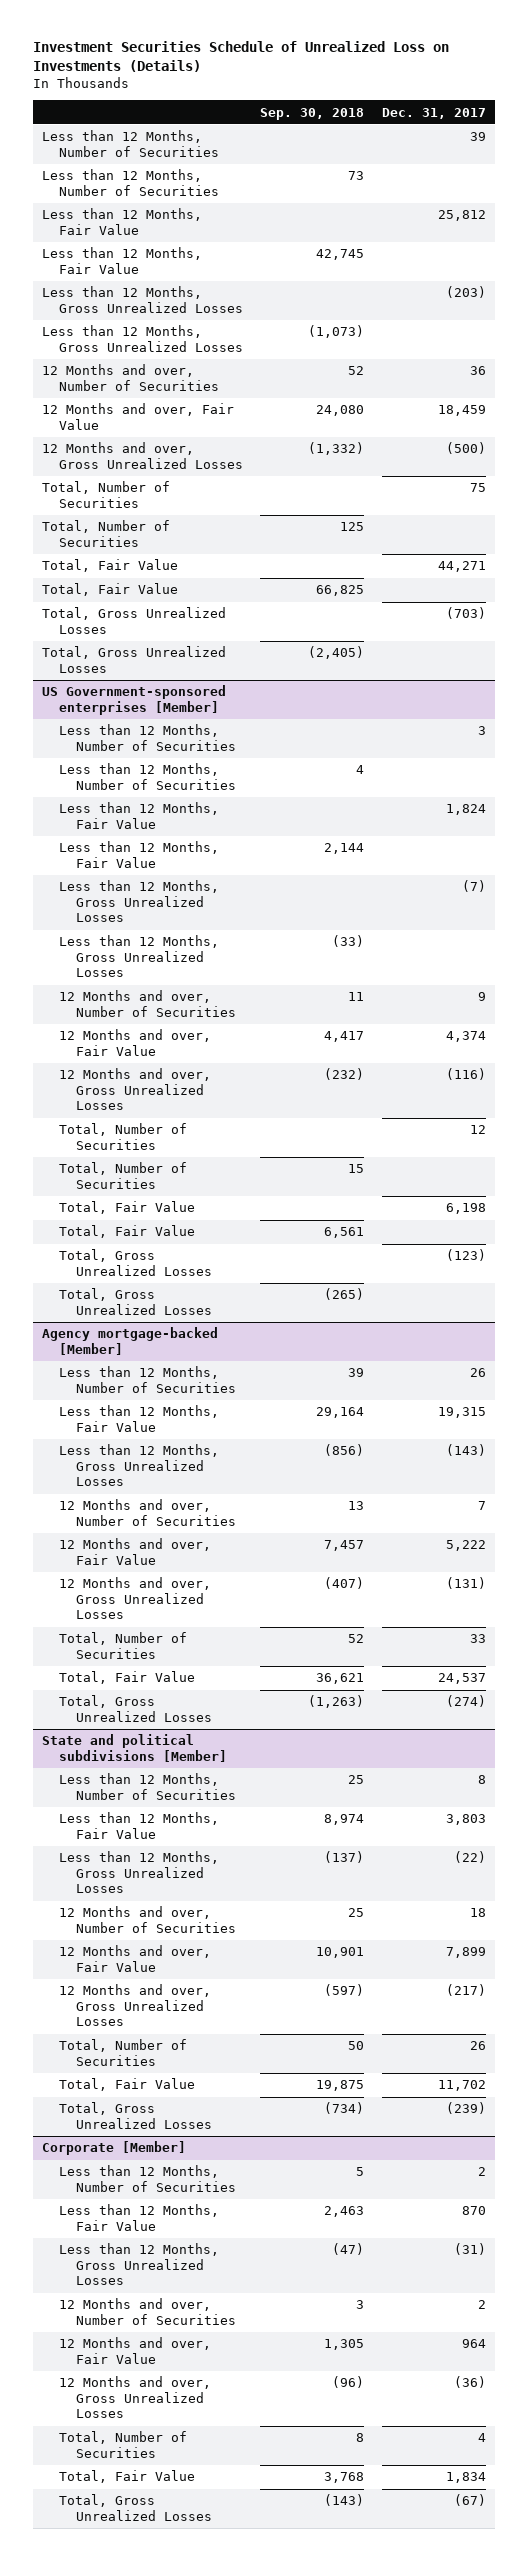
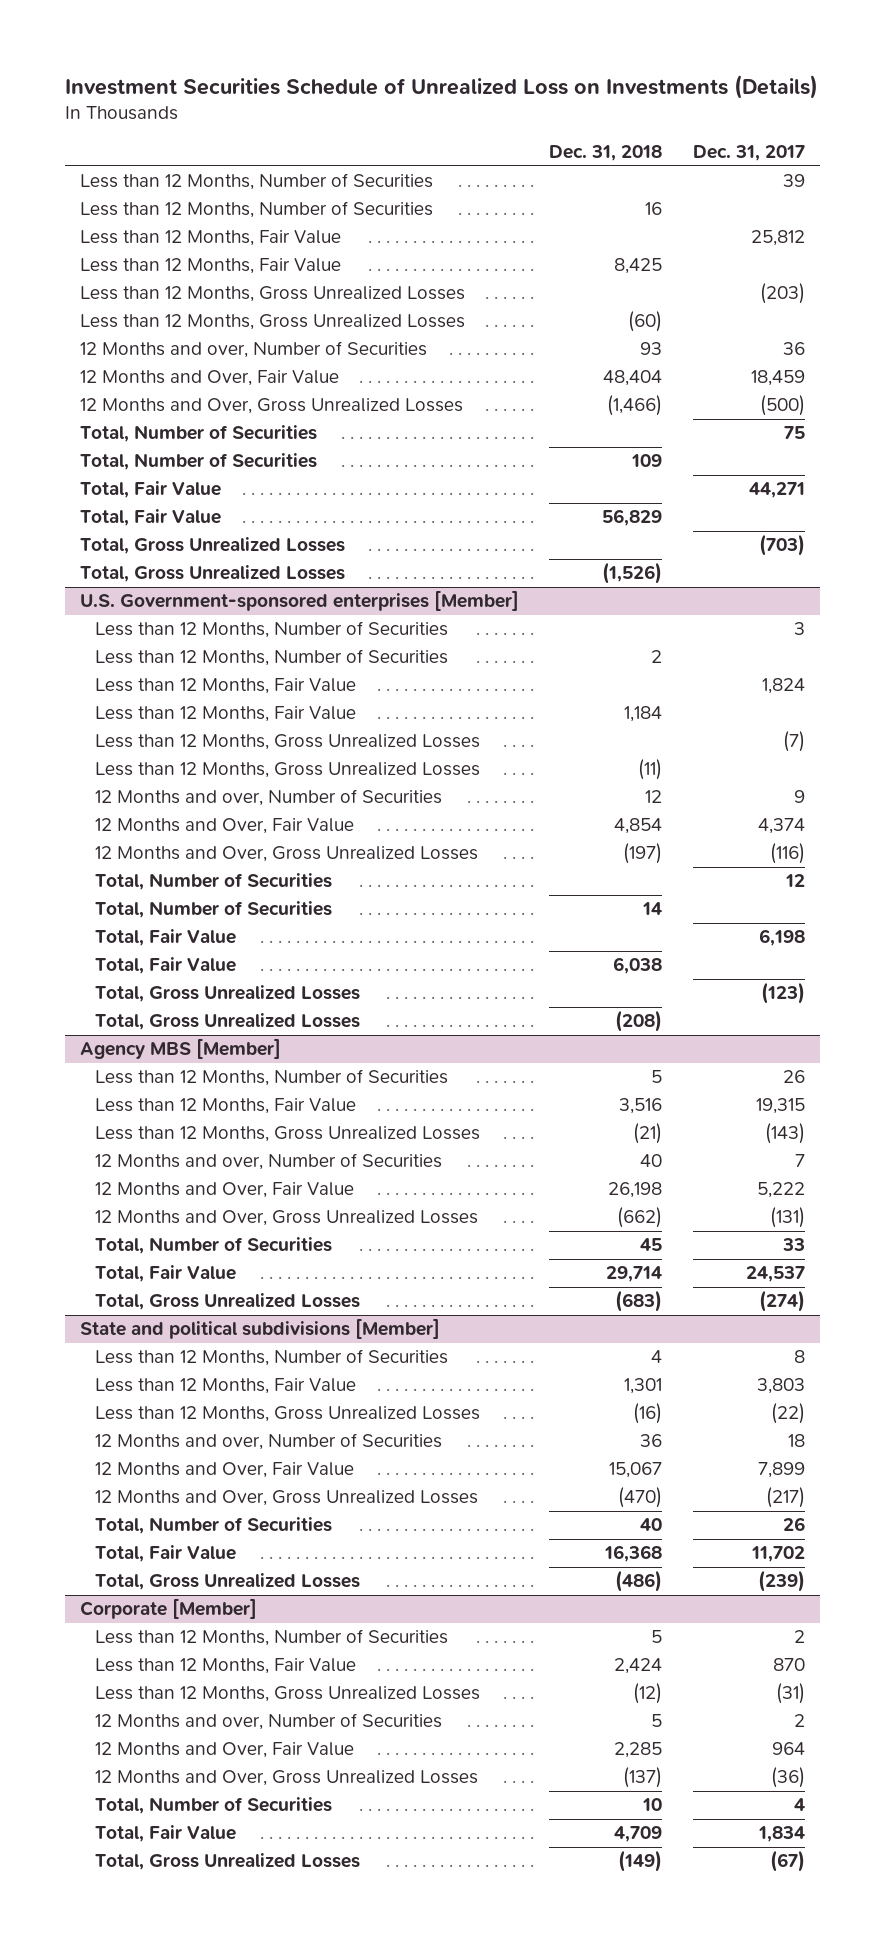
- | Sep. 30, 2018 | Dec. 31, 2017
+ | Dec. 31, 2018 | Dec. 31, 2017
- 12 Months and over, Fair Value | 24,080 | 18,459
- 12 Months and over, Gross Unrealized Losses | (1,332) | (500)
+ 12 Months and Over, Fair Value | 48,404 | 18,459
+ 12 Months and Over, Gross Unrealized Losses | (1,466) | (500)
- US Government-sponsored enterprises [Member]
+ U.S. Government-sponsored enterprises [Member]
- 12 Months and over, Fair Value | 4,417 | 4,374
- 12 Months and over, Gross Unrealized Losses | (232) | (116)
+ 12 Months and Over, Fair Value | 4,854 | 4,374
+ 12 Months and Over, Gross Unrealized Losses | (197) | (116)
- Agency mortgage-backed [Member]
+ Agency MBS [Member]
- 12 Months and over, Fair Value | 7,457 | 5,222
- 12 Months and over, Gross Unrealized Losses | (407) | (131)
+ 12 Months and Over, Fair Value | 26,198 | 5,222
+ 12 Months and Over, Gross Unrealized Losses | (662) | (131)
@ State and political subdivisions [Member]
- 12 Months and over, Fair Value | 10,901 | 7,899
- 12 Months and over, Gross Unrealized Losses | (597) | (217)
+ 12 Months and Over, Fair Value | 15,067 | 7,899
+ 12 Months and Over, Gross Unrealized Losses | (470) | (217)
@ Corporate [Member]
- 12 Months and over, Fair Value | 1,305 | 964
- 12 Months and over, Gross Unrealized Losses | (96) | (36)
+ 12 Months and Over, Fair Value | 2,285 | 964
+ 12 Months and Over, Gross Unrealized Losses | (137) | (36)

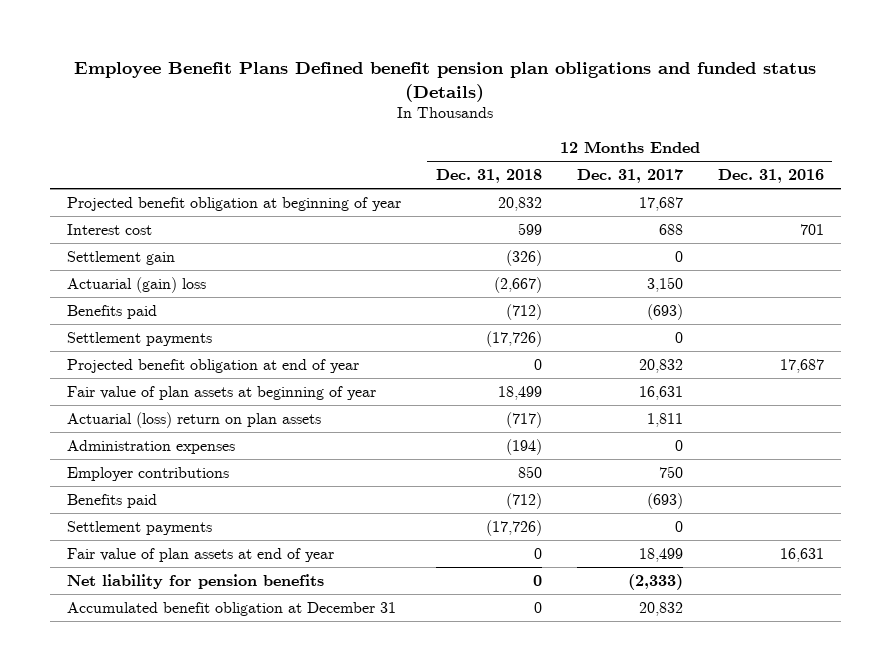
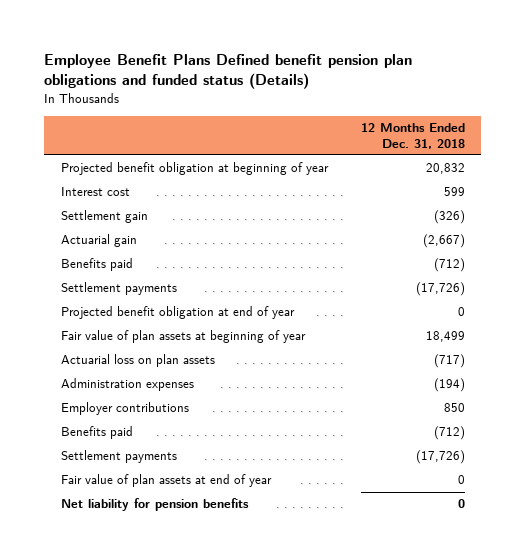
- | 12 Months Ended Dec. 31, 2018 | 12 Months Ended Dec. 31, 2017 | 12 Months Ended Dec. 31, 2016
+ | 12 Months Ended Dec. 31, 2018
- Actuarial (gain) loss | (2,667) | 3,150 |
+ Actuarial gain | (2,667)
- Actuarial (loss) return on plan assets | (717) | 1,811 |
+ Actuarial loss on plan assets | (717)
- Accumulated benefit obligation at December 31 | 0 | 20,832 |

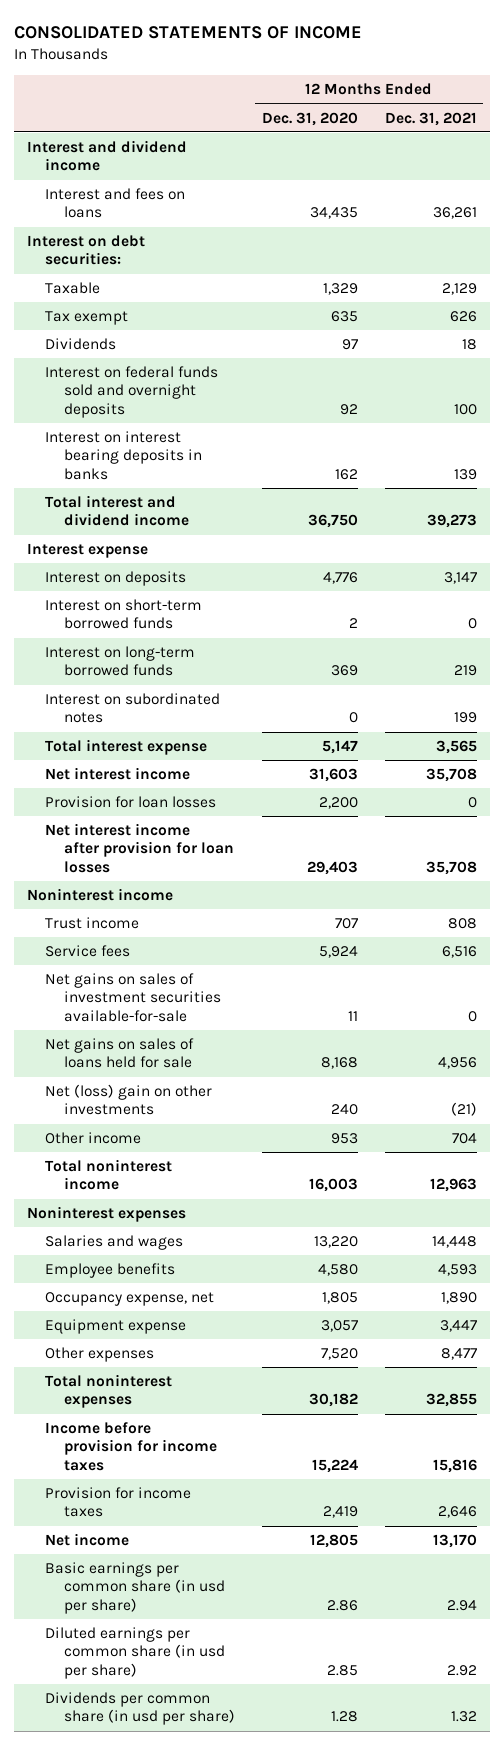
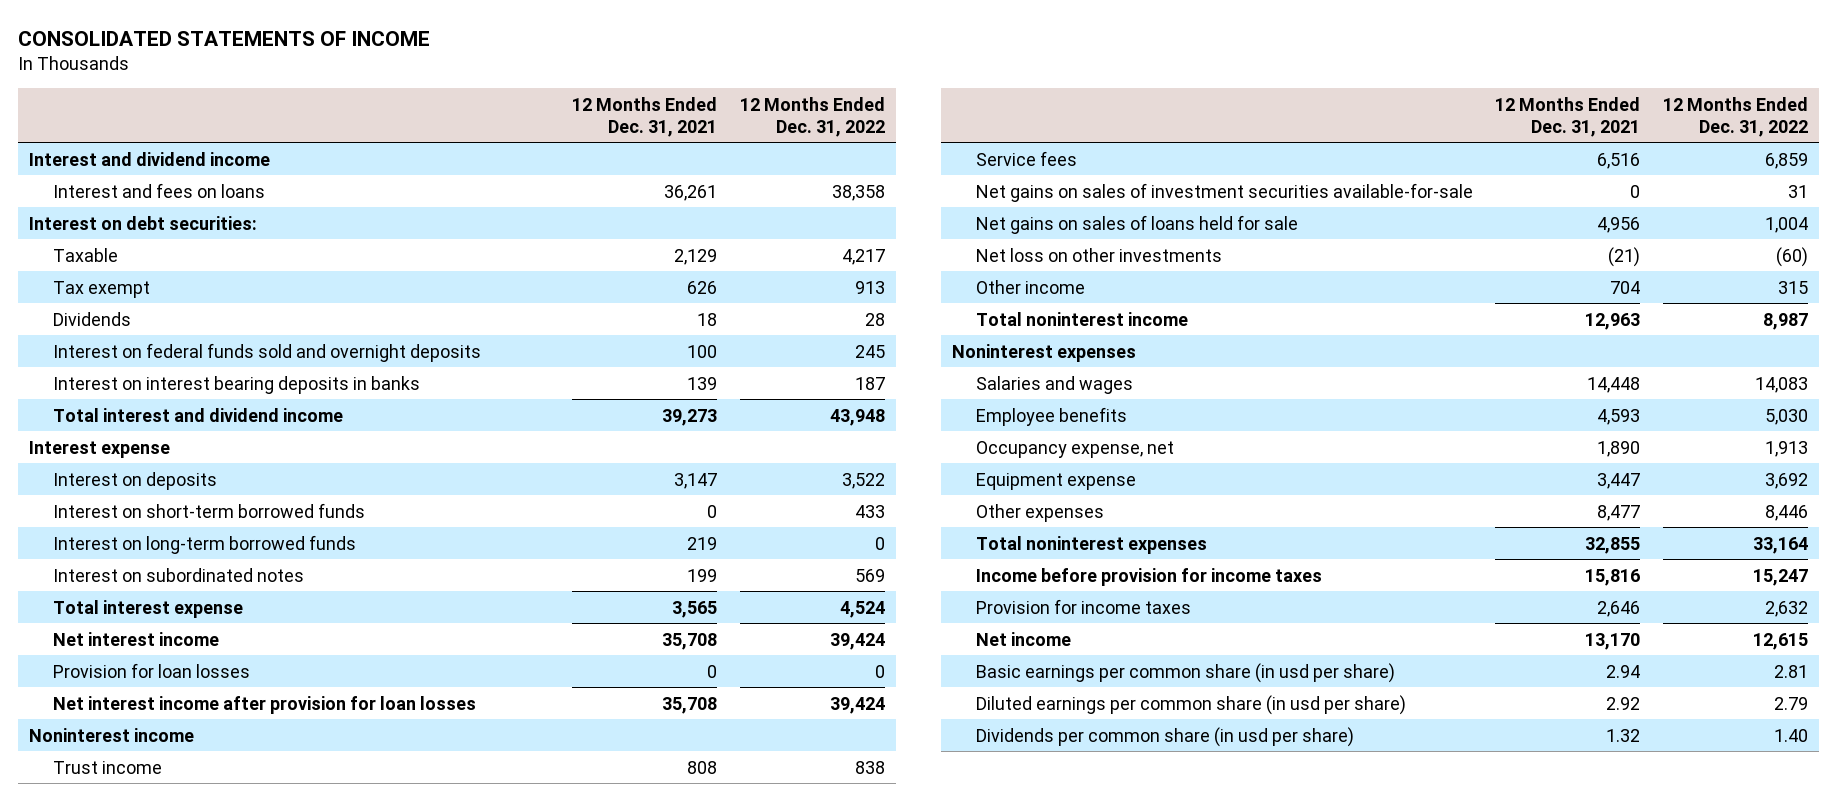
- | 12 Months Ended Dec. 31, 2020 | 12 Months Ended Dec. 31, 2021
+ | 12 Months Ended Dec. 31, 2021 | 12 Months Ended Dec. 31, 2022
- Net (loss) gain on other investments | 240 | (21)
+ Net loss on other investments | (21) | (60)

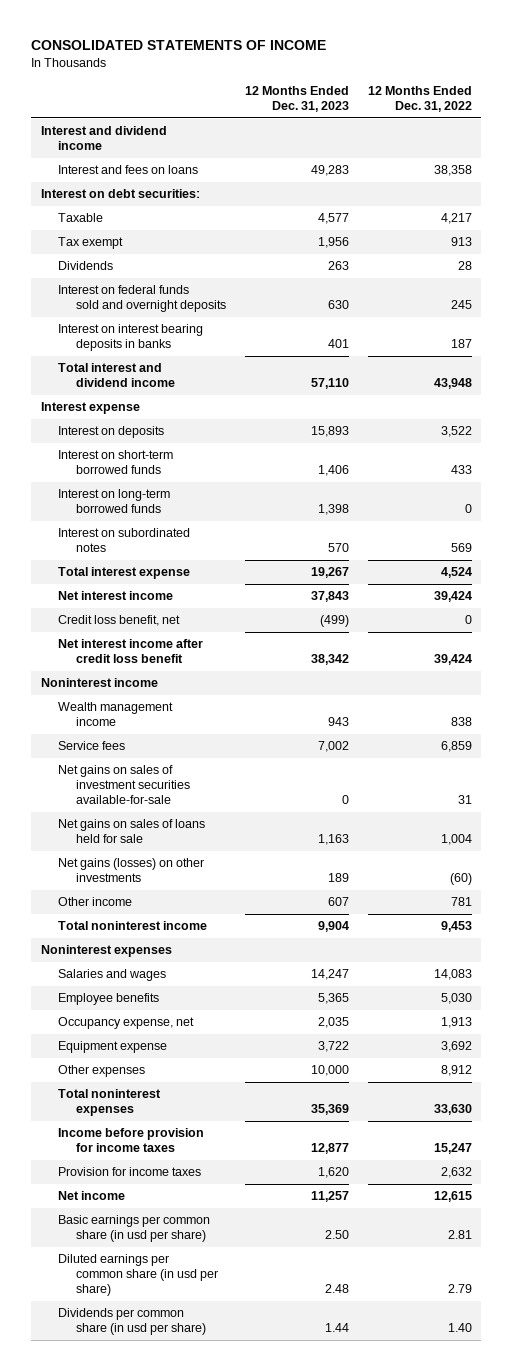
- | 12 Months Ended Dec. 31, 2021 | 12 Months Ended Dec. 31, 2022
+ | 12 Months Ended Dec. 31, 2023 | 12 Months Ended Dec. 31, 2022
- Provision for loan losses | 0 | 0
- Net interest income after provision for loan losses | 35,708 | 39,424
+ Credit loss benefit, net | (499) | 0
+ Net interest income after credit loss benefit | 38,342 | 39,424
- Trust income | 808 | 838
+ Wealth management income | 943 | 838
- Net loss on other investments | (21) | (60)
- Other income | 704 | 315
- Total noninterest income | 12,963 | 8,987
+ Net gains (losses) on other investments | 189 | (60)
+ Other income | 607 | 781
+ Total noninterest income | 9,904 | 9,453
- Other expenses | 8,477 | 8,446
- Total noninterest expenses | 32,855 | 33,164
+ Other expenses | 10,000 | 8,912
+ Total noninterest expenses | 35,369 | 33,630

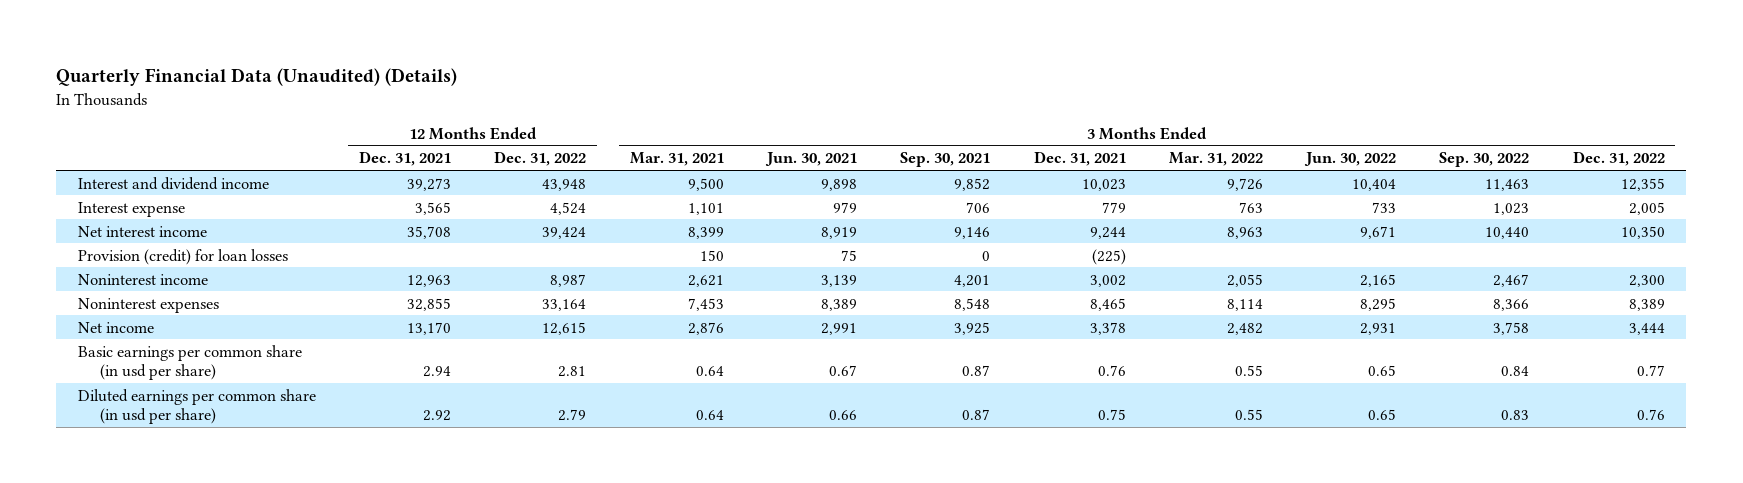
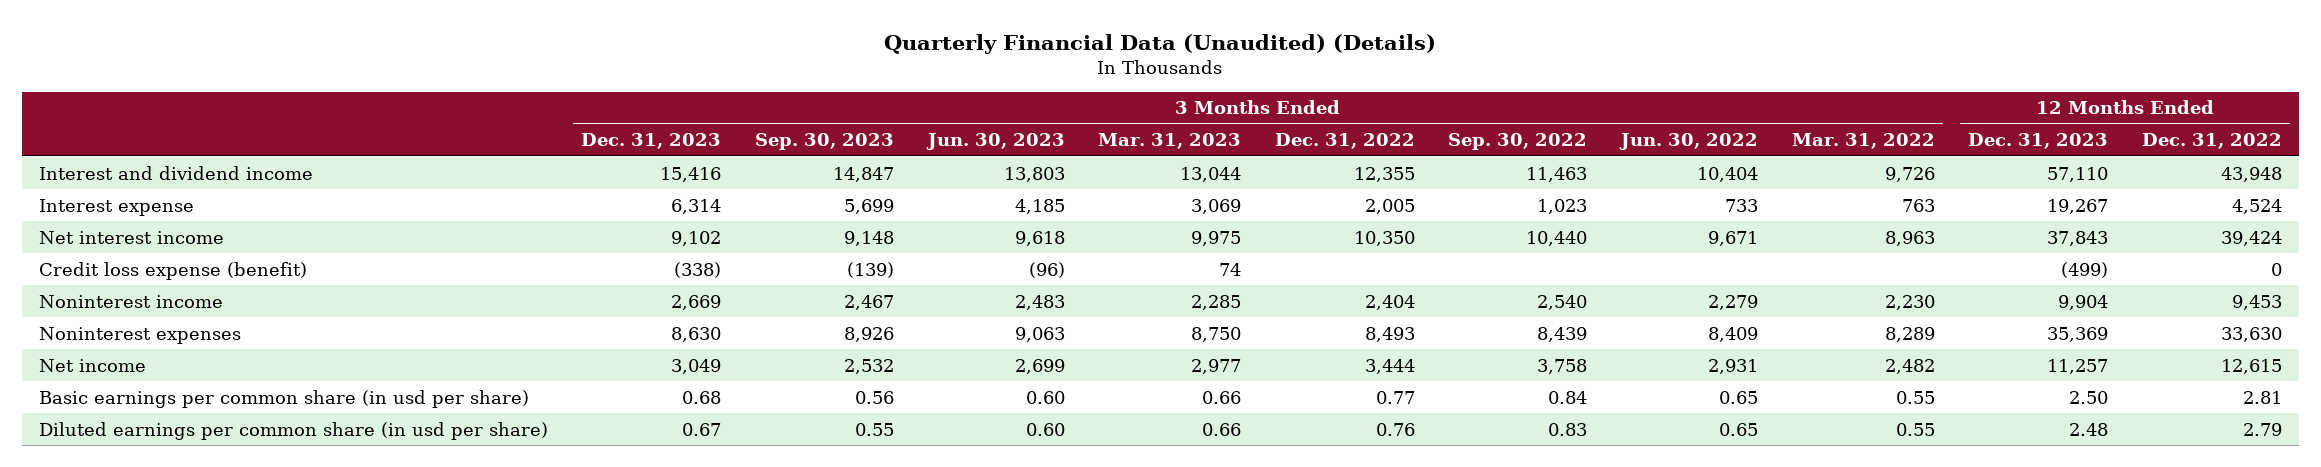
- | 12 Months Ended Dec. 31, 2021 | 12 Months Ended Dec. 31, 2022 | 3 Months Ended Mar. 31, 2021 | 3 Months Ended Jun. 30, 2021 | 3 Months Ended Sep. 30, 2021 | 3 Months Ended Dec. 31, 2021 | 3 Months Ended Mar. 31, 2022 | 3 Months Ended Jun. 30, 2022 | 3 Months Ended Sep. 30, 2022 | 3 Months Ended Dec. 31, 2022
+ | 3 Months Ended Dec. 31, 2023 | 3 Months Ended Sep. 30, 2023 | 3 Months Ended Jun. 30, 2023 | 3 Months Ended Mar. 31, 2023 | 3 Months Ended Dec. 31, 2022 | 3 Months Ended Sep. 30, 2022 | 3 Months Ended Jun. 30, 2022 | 3 Months Ended Mar. 31, 2022 | 12 Months Ended Dec. 31, 2023 | 12 Months Ended Dec. 31, 2022
- Provision (credit) for loan losses | | | 150 | 75 | 0 | (225) | | | |
- Noninterest income | 12,963 | 8,987 | 2,621 | 3,139 | 4,201 | 3,002 | 2,055 | 2,165 | 2,467 | 2,300
- Noninterest expenses | 32,855 | 33,164 | 7,453 | 8,389 | 8,548 | 8,465 | 8,114 | 8,295 | 8,366 | 8,389
+ Credit loss expense (benefit) | (338) | (139) | (96) | 74 | | | | | (499) | 0
+ Noninterest income | 2,669 | 2,467 | 2,483 | 2,285 | 2,404 | 2,540 | 2,279 | 2,230 | 9,904 | 9,453
+ Noninterest expenses | 8,630 | 8,926 | 9,063 | 8,750 | 8,493 | 8,439 | 8,409 | 8,289 | 35,369 | 33,630

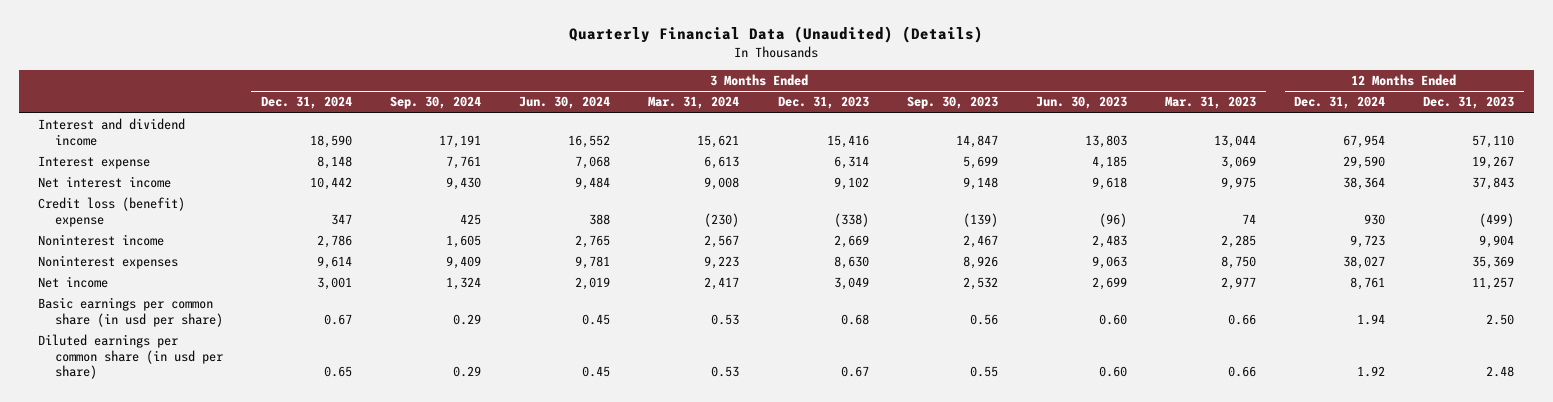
- | 3 Months Ended Dec. 31, 2023 | 3 Months Ended Sep. 30, 2023 | 3 Months Ended Jun. 30, 2023 | 3 Months Ended Mar. 31, 2023 | 3 Months Ended Dec. 31, 2022 | 3 Months Ended Sep. 30, 2022 | 3 Months Ended Jun. 30, 2022 | 3 Months Ended Mar. 31, 2022 | 12 Months Ended Dec. 31, 2023 | 12 Months Ended Dec. 31, 2022
+ | 3 Months Ended Dec. 31, 2024 | 3 Months Ended Sep. 30, 2024 | 3 Months Ended Jun. 30, 2024 | 3 Months Ended Mar. 31, 2024 | 3 Months Ended Dec. 31, 2023 | 3 Months Ended Sep. 30, 2023 | 3 Months Ended Jun. 30, 2023 | 3 Months Ended Mar. 31, 2023 | 12 Months Ended Dec. 31, 2024 | 12 Months Ended Dec. 31, 2023
- Credit loss expense (benefit) | (338) | (139) | (96) | 74 | | | | | (499) | 0
+ Credit loss (benefit) expense | 347 | 425 | 388 | (230) | (338) | (139) | (96) | 74 | 930 | (499)

